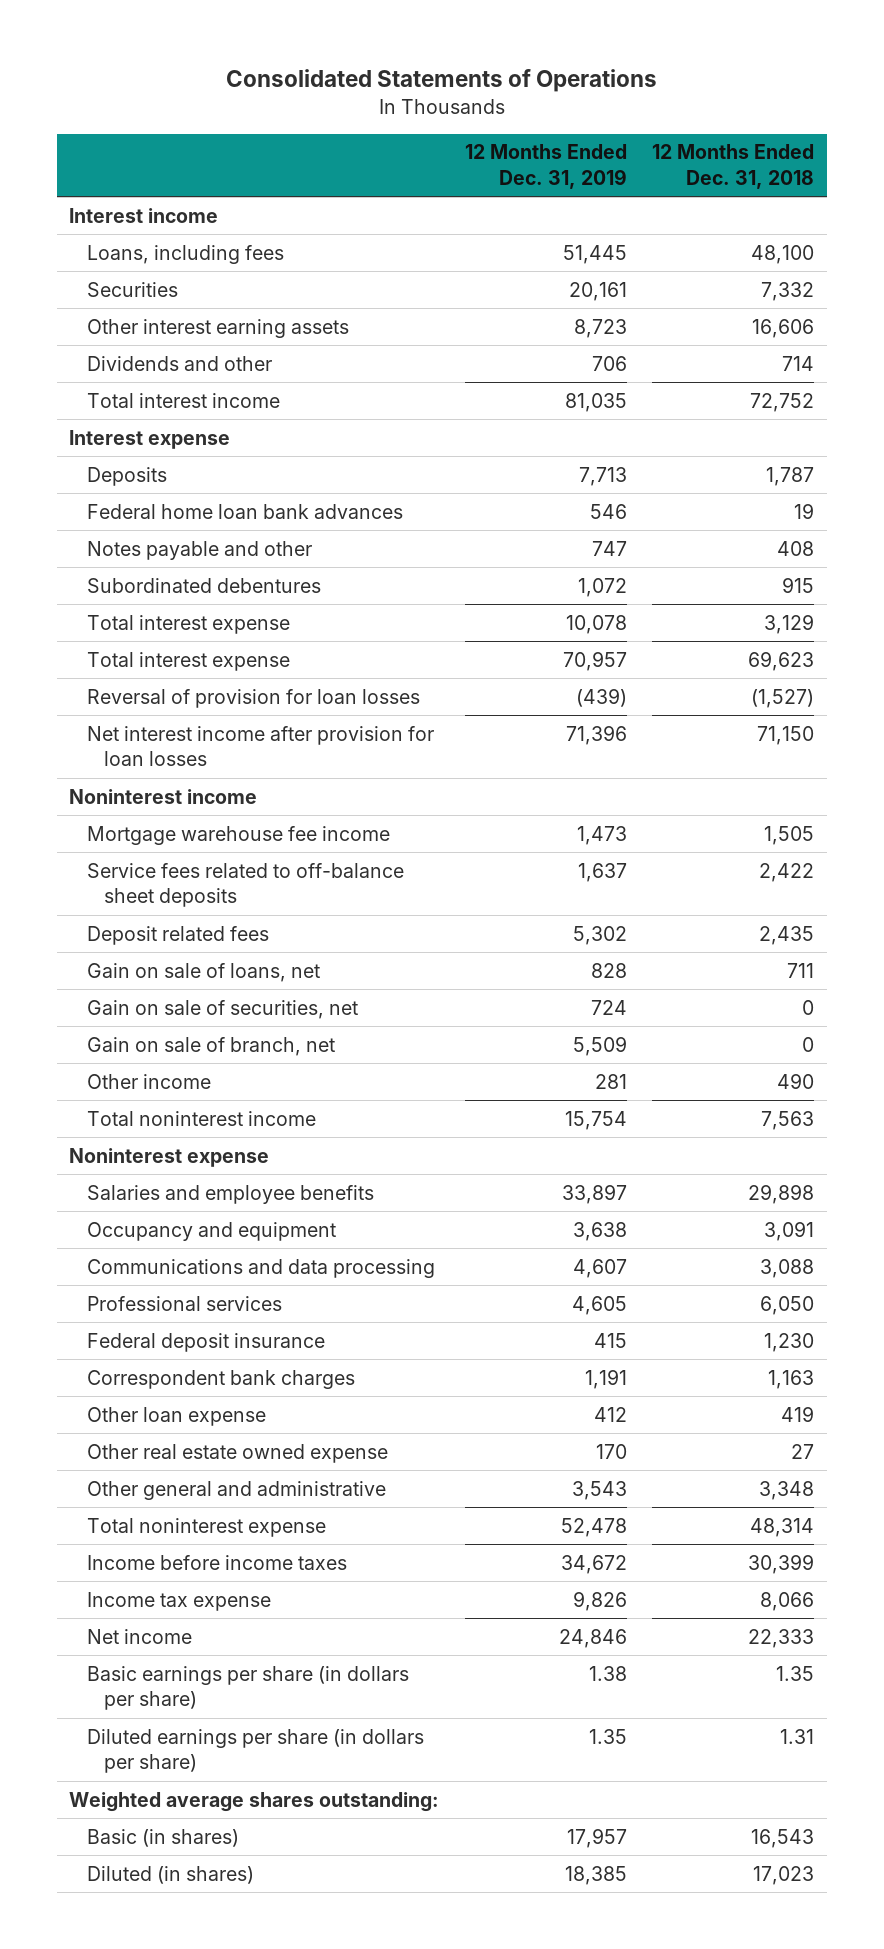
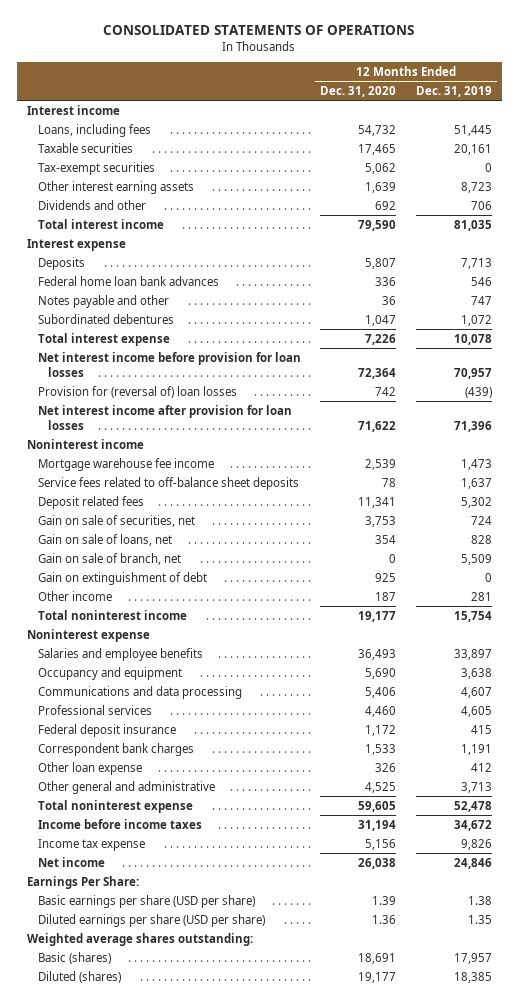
- Consolidated Statements of Operations
+ CONSOLIDATED STATEMENTS OF OPERATIONS
- | 12 Months Ended Dec. 31, 2019 | 12 Months Ended Dec. 31, 2018
+ | 12 Months Ended Dec. 31, 2020 | 12 Months Ended Dec. 31, 2019
- Securities | 20,161 | 7,332
+ Taxable securities | 17,465 | 20,161
+ Tax-exempt securities | 5,062 | 0
- Total interest expense | 70,957 | 69,623
- Reversal of provision for loan losses | (439) | (1,527)
+ Net interest income before provision for loan losses | 72,364 | 70,957
+ Provision for (reversal of) loan losses | 742 | (439)
moved down: Gain on sale of loans, net | 354 | 828
+ Gain on extinguishment of debt | 925 | 0
- Other real estate owned expense | 170 | 27
- Other general and administrative | 3,543 | 3,348
+ Other general and administrative | 4,525 | 3,713
- Basic earnings per share (in dollars per share) | 1.38 | 1.35
- Diluted earnings per share (in dollars per share) | 1.35 | 1.31
+ Earnings Per Share:
+ Basic earnings per share (USD per share) | 1.39 | 1.38
+ Diluted earnings per share (USD per share) | 1.36 | 1.35
- Basic (in shares) | 17,957 | 16,543
- Diluted (in shares) | 18,385 | 17,023
+ Basic (shares) | 18,691 | 17,957
+ Diluted (shares) | 19,177 | 18,385

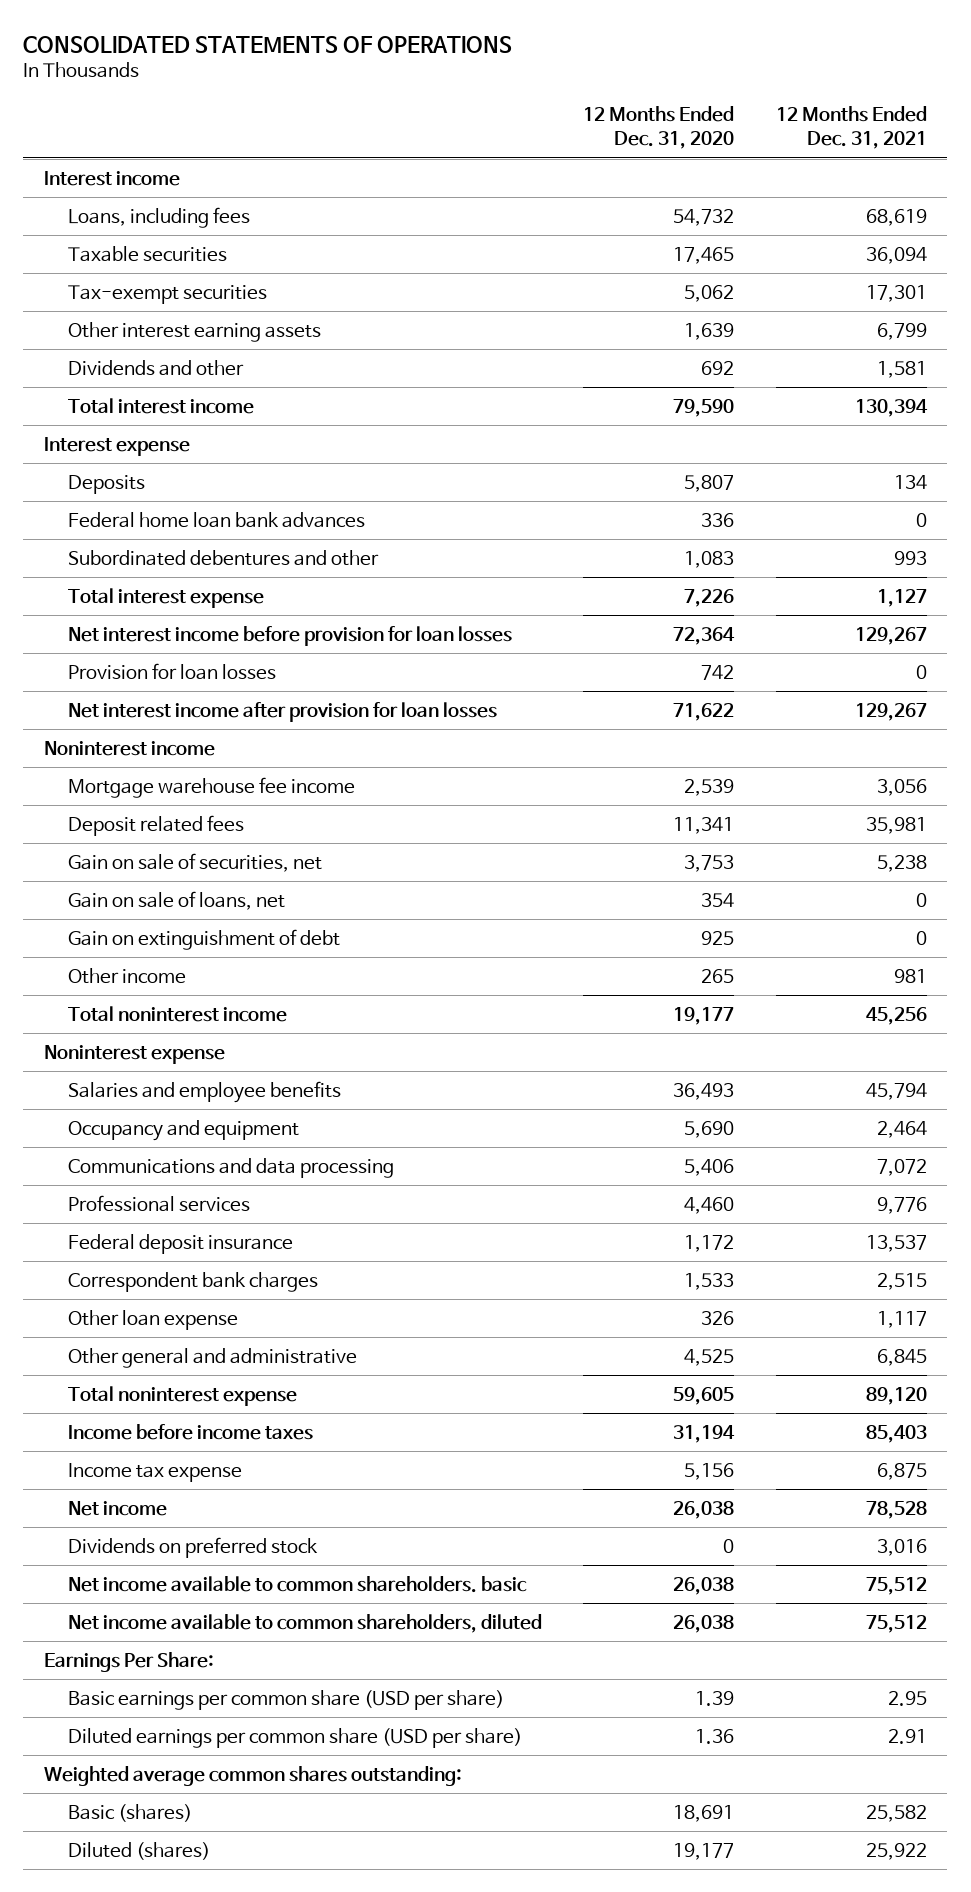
- | 12 Months Ended Dec. 31, 2020 | 12 Months Ended Dec. 31, 2019
+ | 12 Months Ended Dec. 31, 2020 | 12 Months Ended Dec. 31, 2021
- Notes payable and other | 36 | 747
- Subordinated debentures | 1,047 | 1,072
+ Subordinated debentures and other | 1,083 | 993
- Provision for (reversal of) loan losses | 742 | (439)
+ Provision for loan losses | 742 | 0
- Service fees related to off-balance sheet deposits | 78 | 1,637
- Gain on sale of branch, net | 0 | 5,509
- Other income | 187 | 281
+ Other income | 265 | 981
+ Dividends on preferred stock | 0 | 3,016
+ Net income available to common shareholders. basic | 26,038 | 75,512
+ Net income available to common shareholders, diluted | 26,038 | 75,512
- Basic earnings per share (USD per share) | 1.39 | 1.38
- Diluted earnings per share (USD per share) | 1.36 | 1.35
- Weighted average shares outstanding:
+ Basic earnings per common share (USD per share) | 1.39 | 2.95
+ Diluted earnings per common share (USD per share) | 1.36 | 2.91
+ Weighted average common shares outstanding:

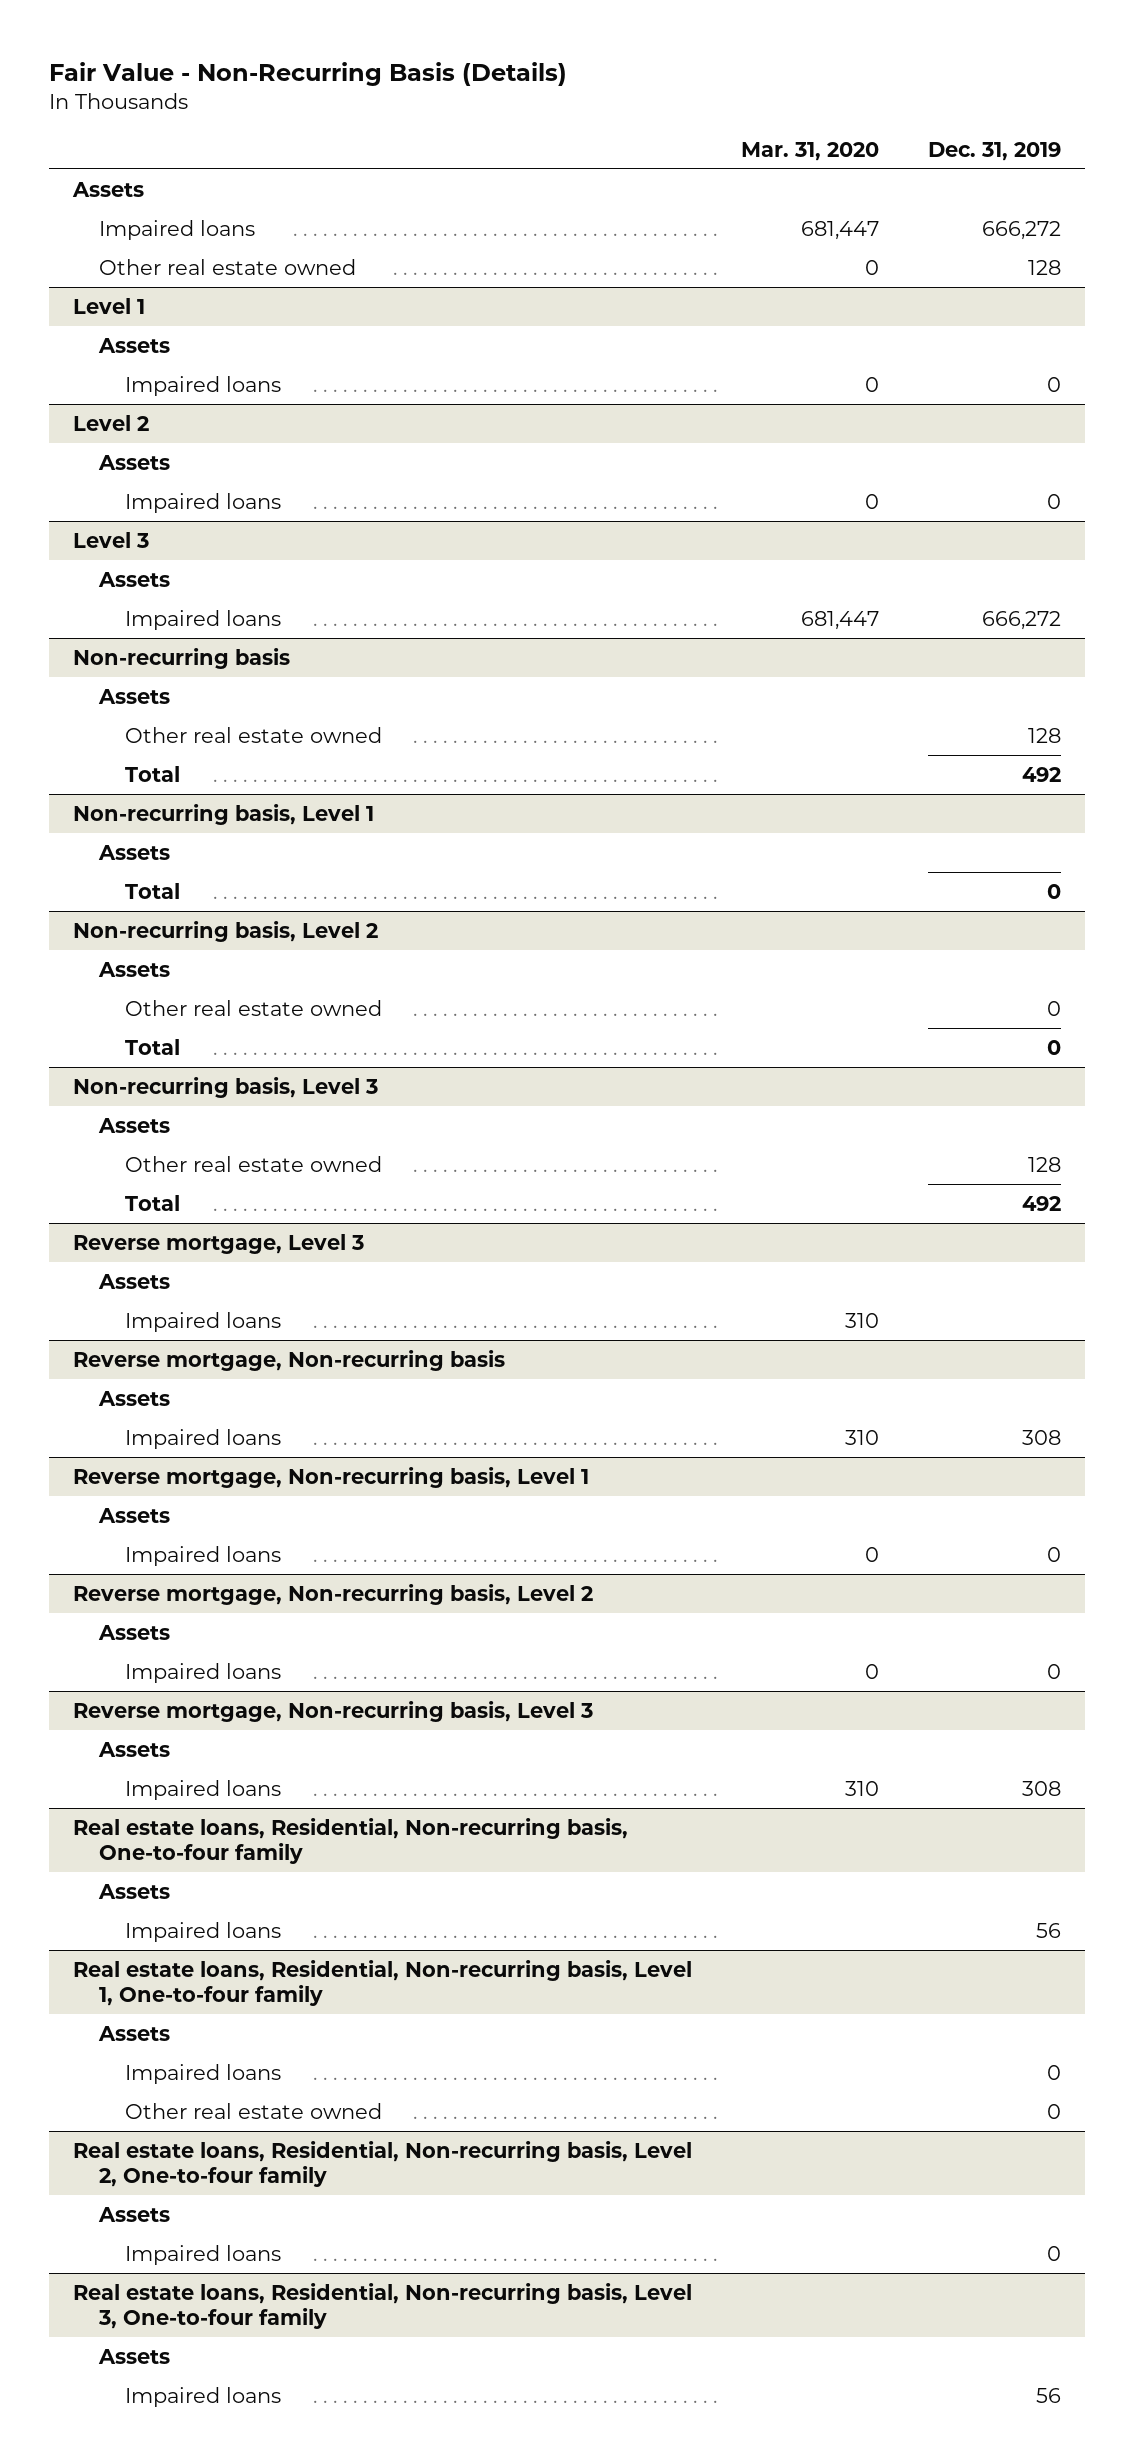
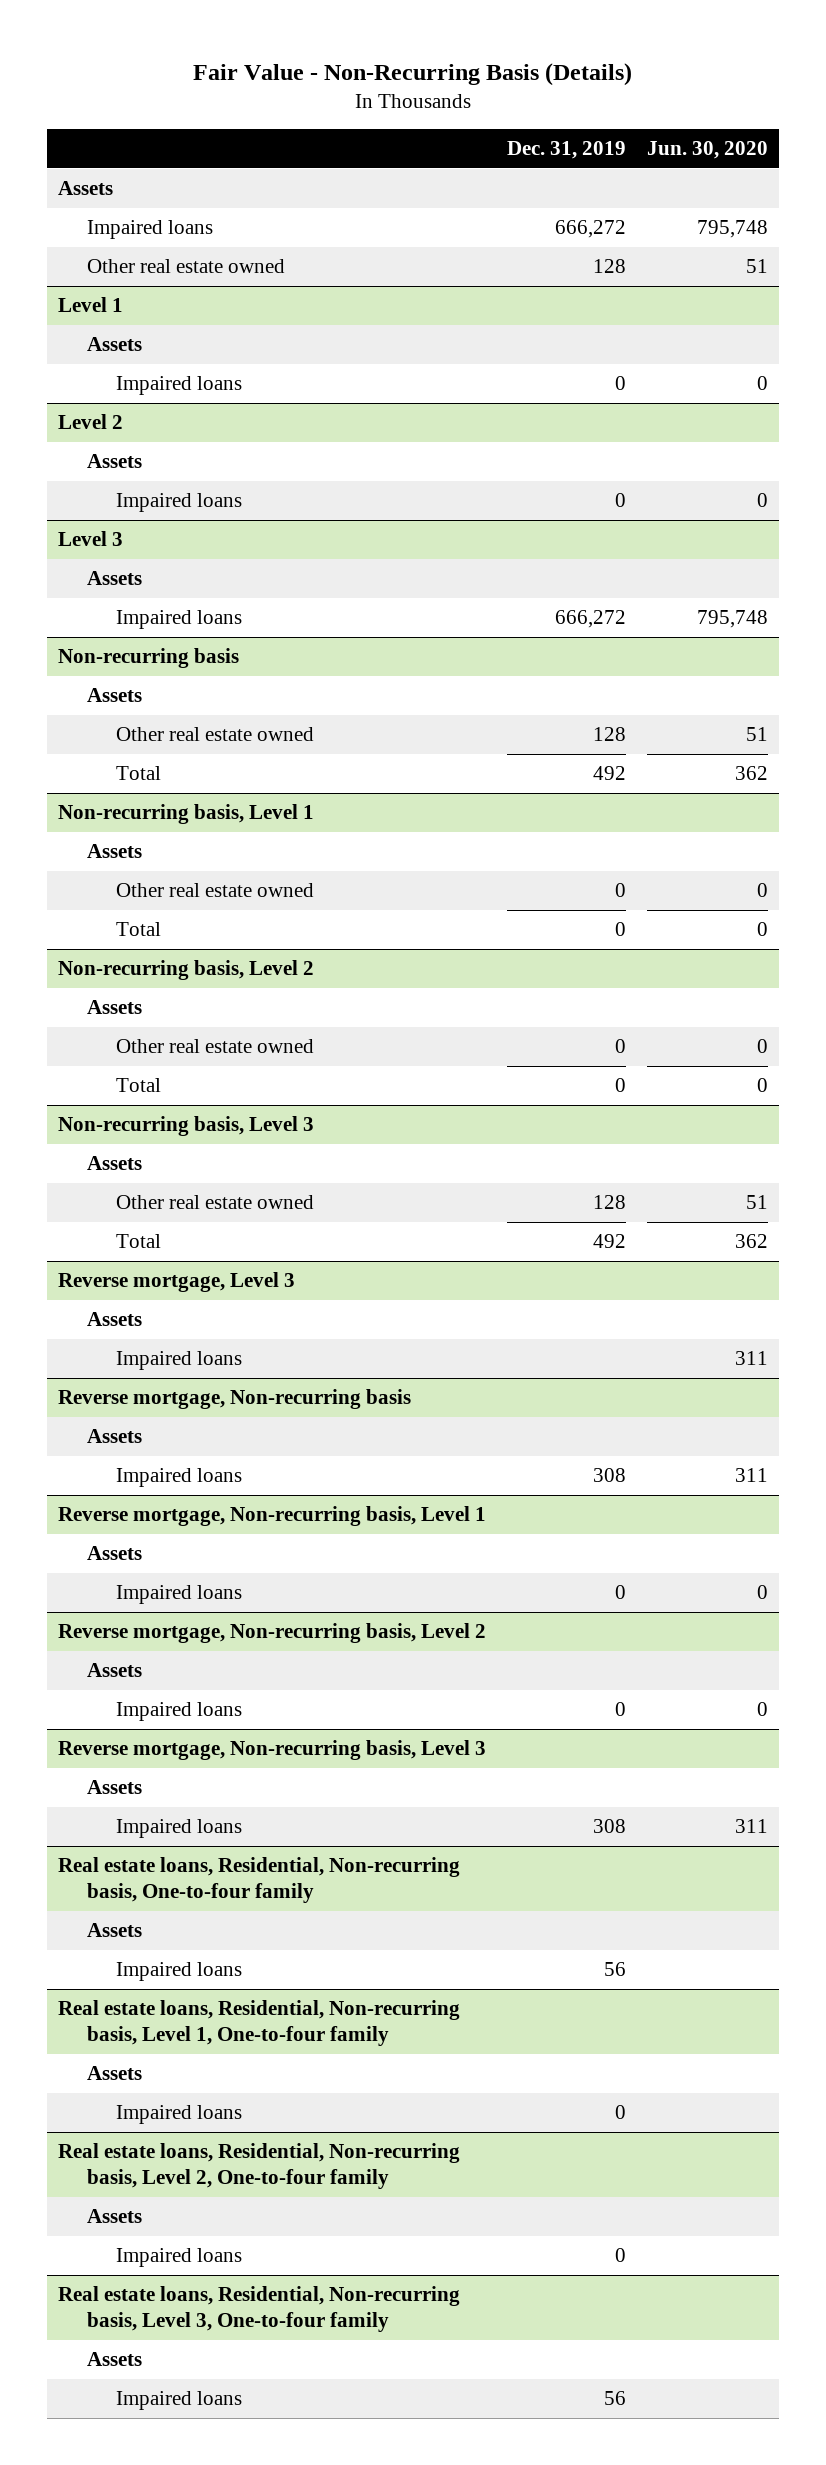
- | Mar. 31, 2020 | Dec. 31, 2019
+ | Dec. 31, 2019 | Jun. 30, 2020
@ Non-recurring basis, Level 1
+ Other real estate owned | 0 | 0
@ Real estate loans, Residential, Non-recurring basis, Level 1, One-to-four family
- Other real estate owned | | 0

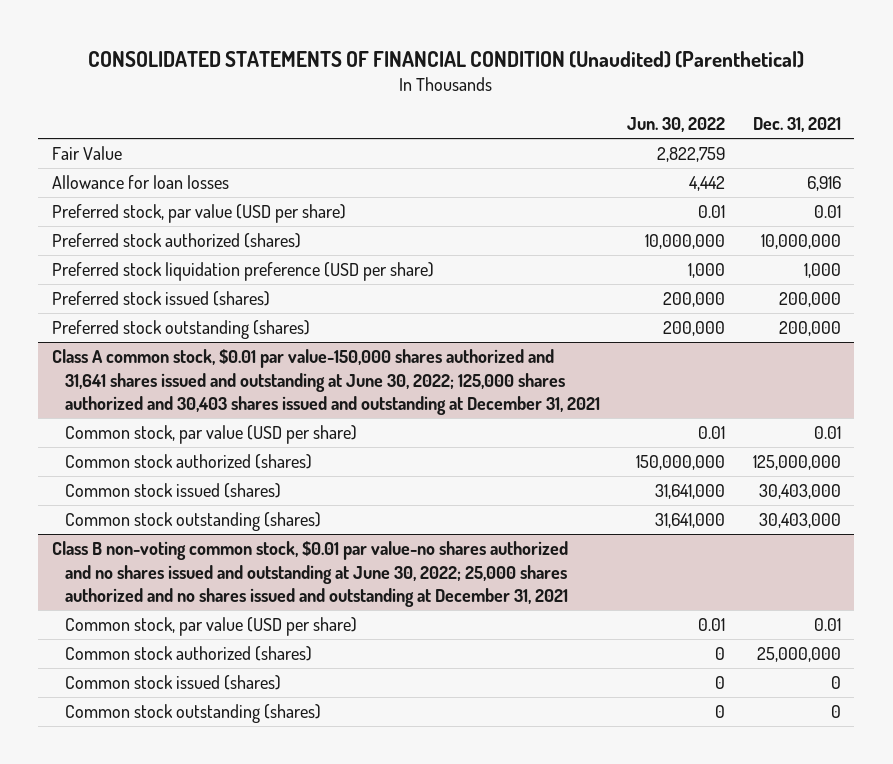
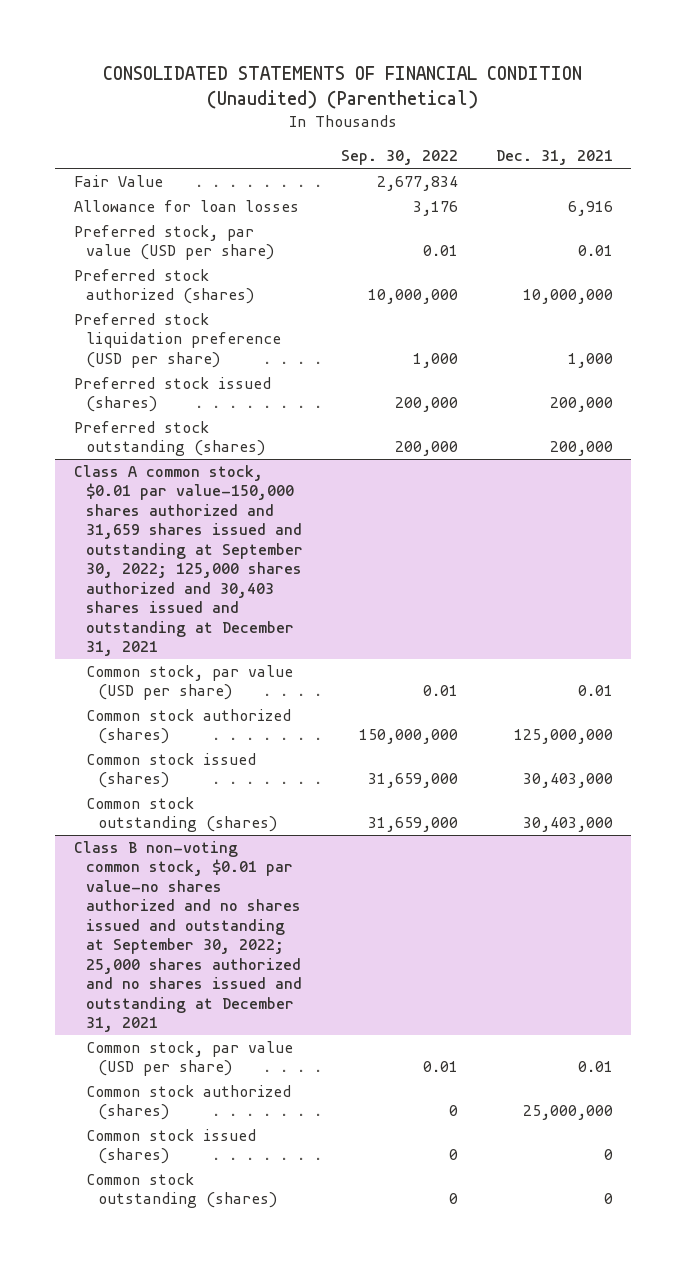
- | Jun. 30, 2022 | Dec. 31, 2021
+ | Sep. 30, 2022 | Dec. 31, 2021
- Class A common stock, $0.01 par value-150,000 shares authorized and 31,641 shares issued and outstanding at June 30, 2022; 125,000 shares authorized and 30,403 shares issued and outstanding at December 31, 2021
+ Class A common stock, $0.01 par value-150,000 shares authorized and 31,659 shares issued and outstanding at September 30, 2022; 125,000 shares authorized and 30,403 shares issued and outstanding at December 31, 2021
- Class B non-voting common stock, $0.01 par value-no shares authorized and no shares issued and outstanding at June 30, 2022; 25,000 shares authorized and no shares issued and outstanding at December 31, 2021
+ Class B non-voting common stock, $0.01 par value-no shares authorized and no shares issued and outstanding at September 30, 2022; 25,000 shares authorized and no shares issued and outstanding at December 31, 2021

